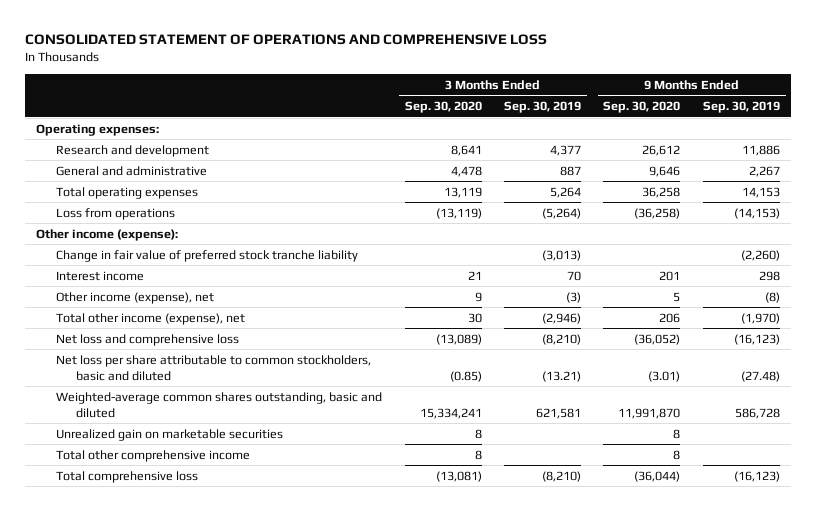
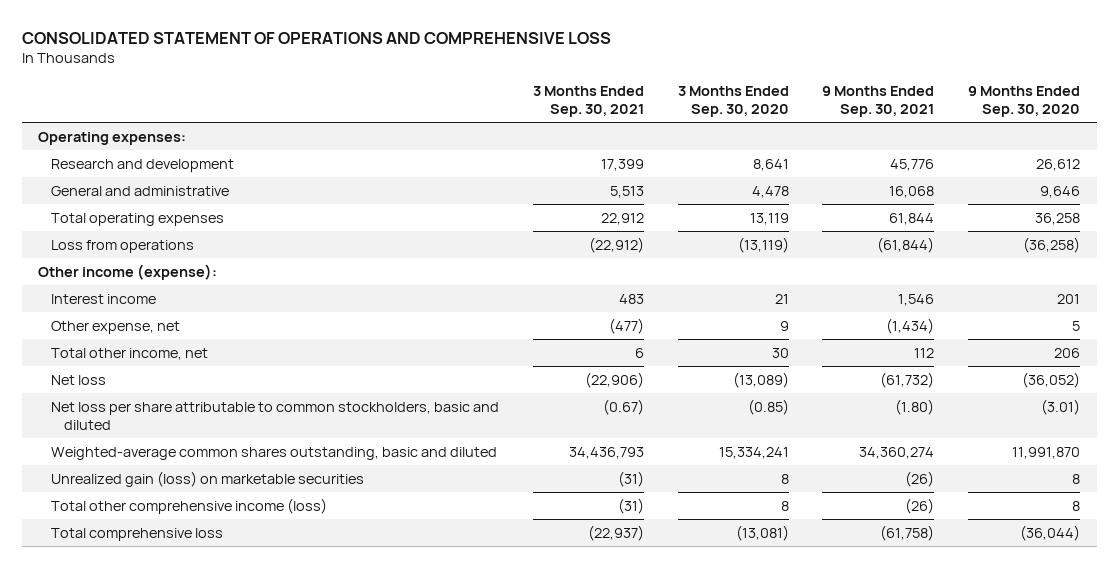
- | 3 Months Ended Sep. 30, 2020 | 3 Months Ended Sep. 30, 2019 | 9 Months Ended Sep. 30, 2020 | 9 Months Ended Sep. 30, 2019
+ | 3 Months Ended Sep. 30, 2021 | 3 Months Ended Sep. 30, 2020 | 9 Months Ended Sep. 30, 2021 | 9 Months Ended Sep. 30, 2020
- Change in fair value of preferred stock tranche liability | | (3,013) | | (2,260)
- Other income (expense), net | 9 | (3) | 5 | (8)
- Total other income (expense), net | 30 | (2,946) | 206 | (1,970)
- Net loss and comprehensive loss | (13,089) | (8,210) | (36,052) | (16,123)
+ Other expense, net | (477) | 9 | (1,434) | 5
+ Total other income, net | 6 | 30 | 112 | 206
+ Net loss | (22,906) | (13,089) | (61,732) | (36,052)
- Unrealized gain on marketable securities | 8 | | 8 |
- Total other comprehensive income | 8 | | 8 |
+ Unrealized gain (loss) on marketable securities | (31) | 8 | (26) | 8
+ Total other comprehensive income (loss) | (31) | 8 | (26) | 8

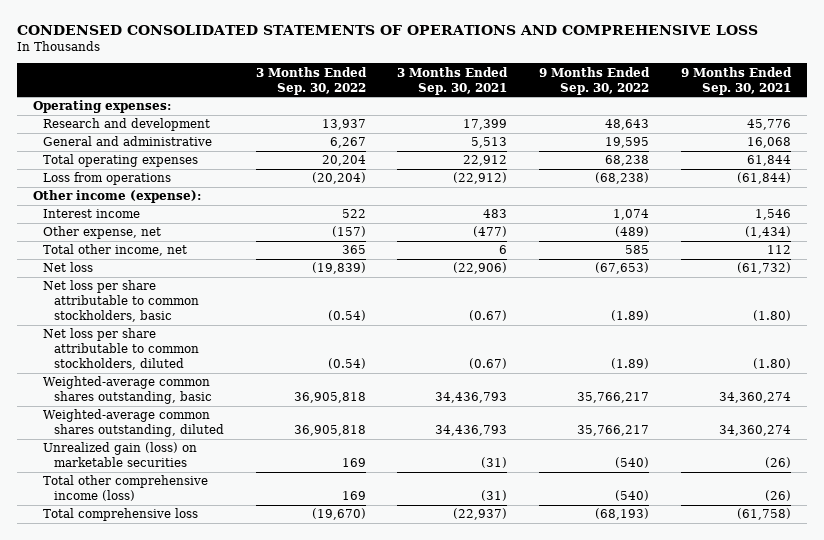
- CONSOLIDATED STATEMENT OF OPERATIONS AND COMPREHENSIVE LOSS
+ CONDENSED CONSOLIDATED STATEMENTS OF OPERATIONS AND COMPREHENSIVE LOSS
- | 3 Months Ended Sep. 30, 2021 | 3 Months Ended Sep. 30, 2020 | 9 Months Ended Sep. 30, 2021 | 9 Months Ended Sep. 30, 2020
+ | 3 Months Ended Sep. 30, 2022 | 3 Months Ended Sep. 30, 2021 | 9 Months Ended Sep. 30, 2022 | 9 Months Ended Sep. 30, 2021
- Net loss per share attributable to common stockholders, basic and diluted | (0.67) | (0.85) | (1.80) | (3.01)
- Weighted-average common shares outstanding, basic and diluted | 34,436,793 | 15,334,241 | 34,360,274 | 11,991,870
+ Net loss per share attributable to common stockholders, basic | (0.54) | (0.67) | (1.89) | (1.80)
+ Net loss per share attributable to common stockholders, diluted | (0.54) | (0.67) | (1.89) | (1.80)
+ Weighted-average common shares outstanding, basic | 36,905,818 | 34,436,793 | 35,766,217 | 34,360,274
+ Weighted-average common shares outstanding, diluted | 36,905,818 | 34,436,793 | 35,766,217 | 34,360,274

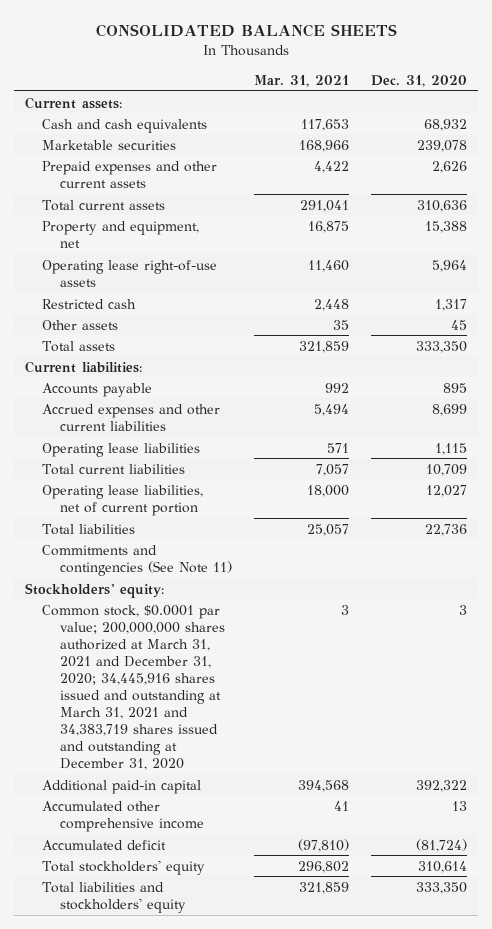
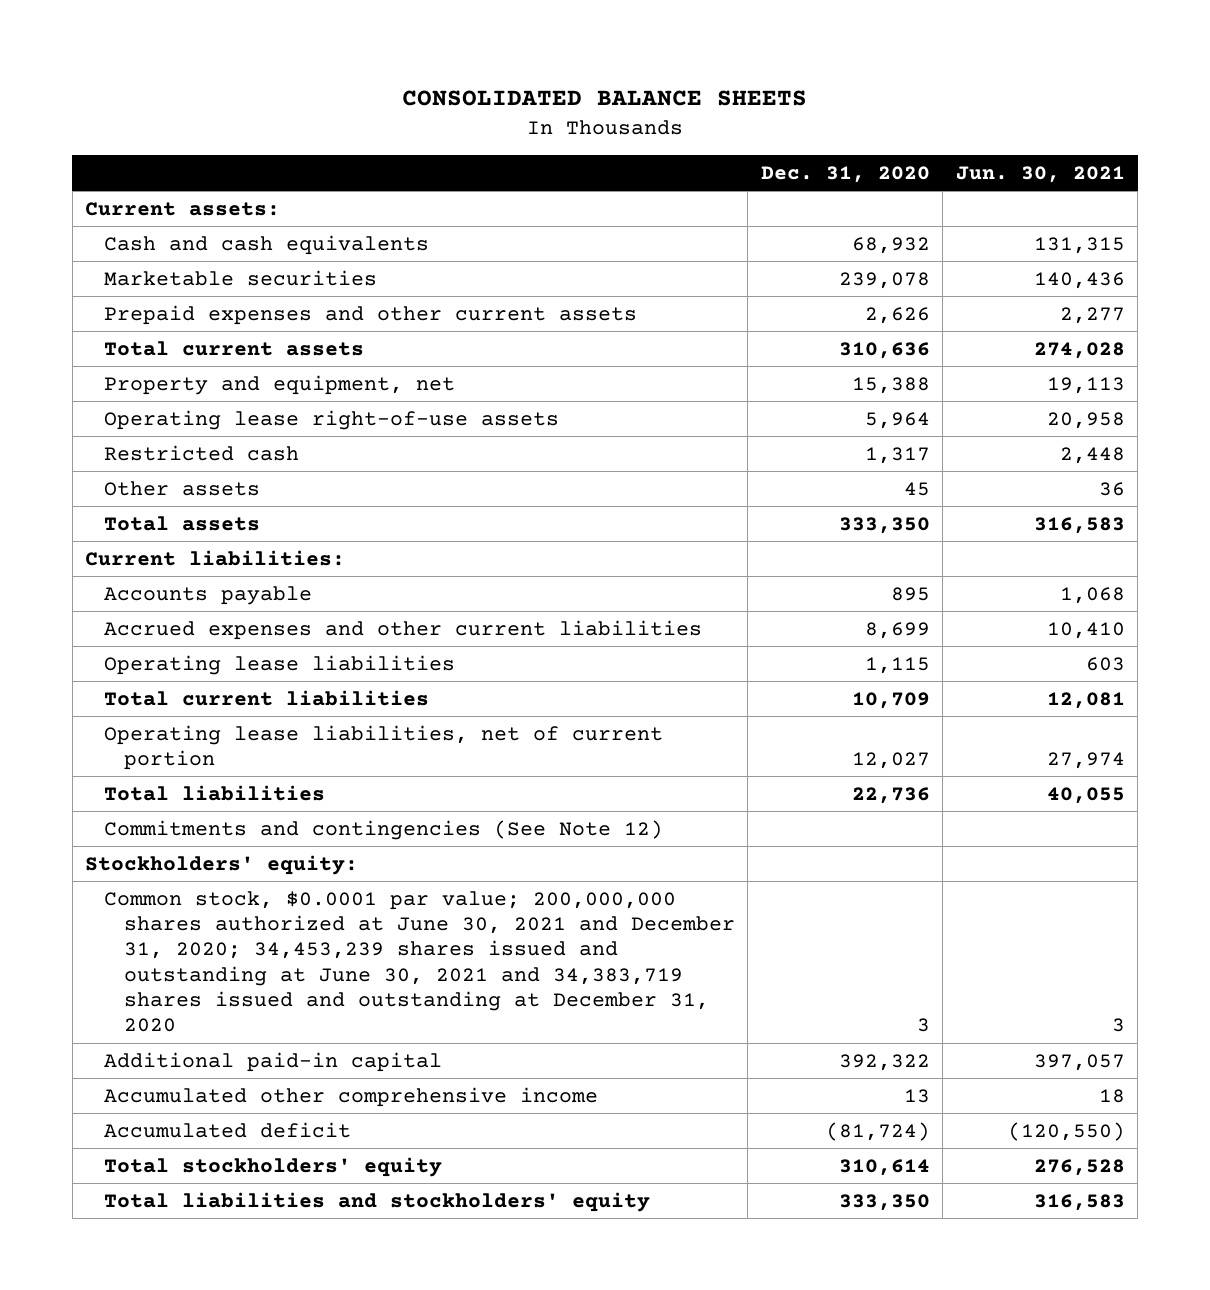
- | Mar. 31, 2021 | Dec. 31, 2020
+ | Dec. 31, 2020 | Jun. 30, 2021
- Commitments and contingencies (See Note 11)
+ Commitments and contingencies (See Note 12)
- Common stock, $0.0001 par value; 200,000,000 shares authorized at March 31, 2021 and December 31, 2020; 34,445,916 shares issued and outstanding at March 31, 2021 and 34,383,719 shares issued and outstanding at December 31, 2020 | 3 | 3
+ Common stock, $0.0001 par value; 200,000,000 shares authorized at June 30, 2021 and December 31, 2020; 34,453,239 shares issued and outstanding at June 30, 2021 and 34,383,719 shares issued and outstanding at December 31, 2020 | 3 | 3

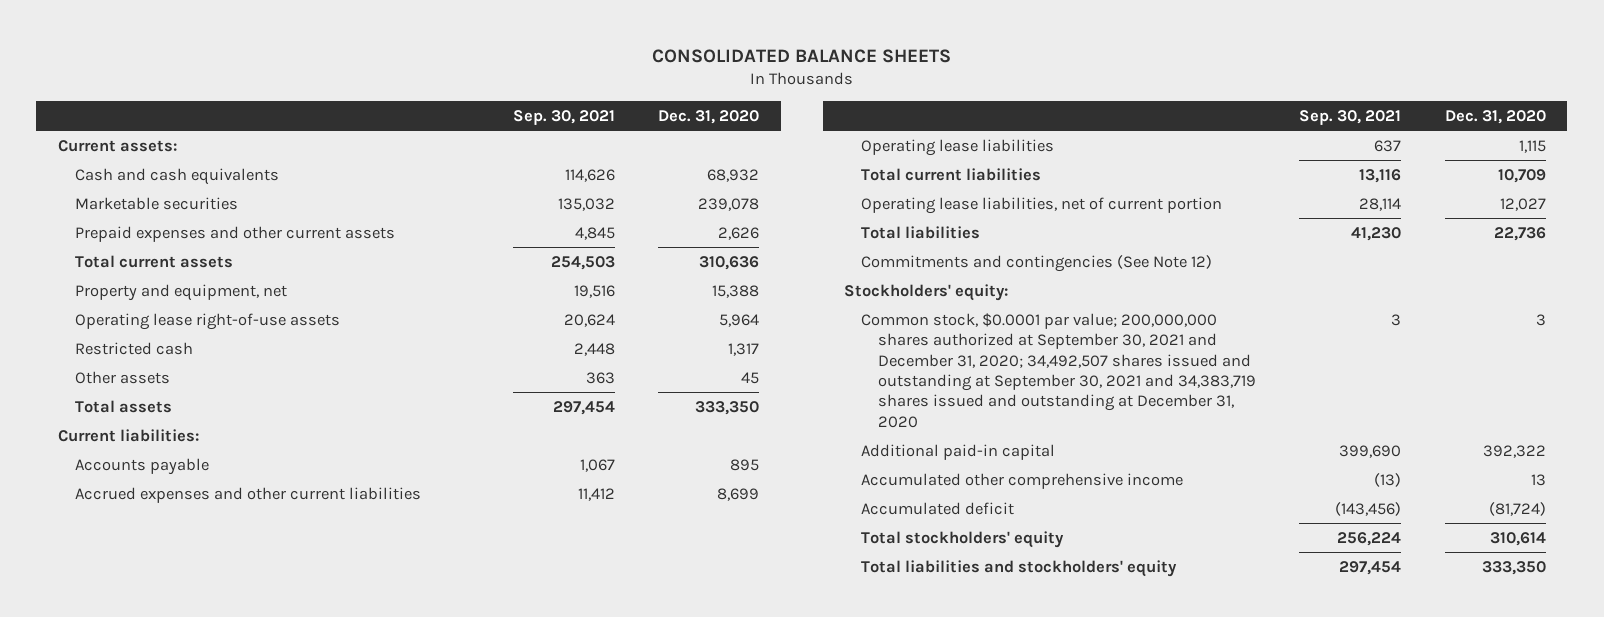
- | Dec. 31, 2020 | Jun. 30, 2021
+ | Sep. 30, 2021 | Dec. 31, 2020
- Common stock, $0.0001 par value; 200,000,000 shares authorized at June 30, 2021 and December 31, 2020; 34,453,239 shares issued and outstanding at June 30, 2021 and 34,383,719 shares issued and outstanding at December 31, 2020 | 3 | 3
+ Common stock, $0.0001 par value; 200,000,000 shares authorized at September 30, 2021 and December 31, 2020; 34,492,507 shares issued and outstanding at September 30, 2021 and 34,383,719 shares issued and outstanding at December 31, 2020 | 3 | 3

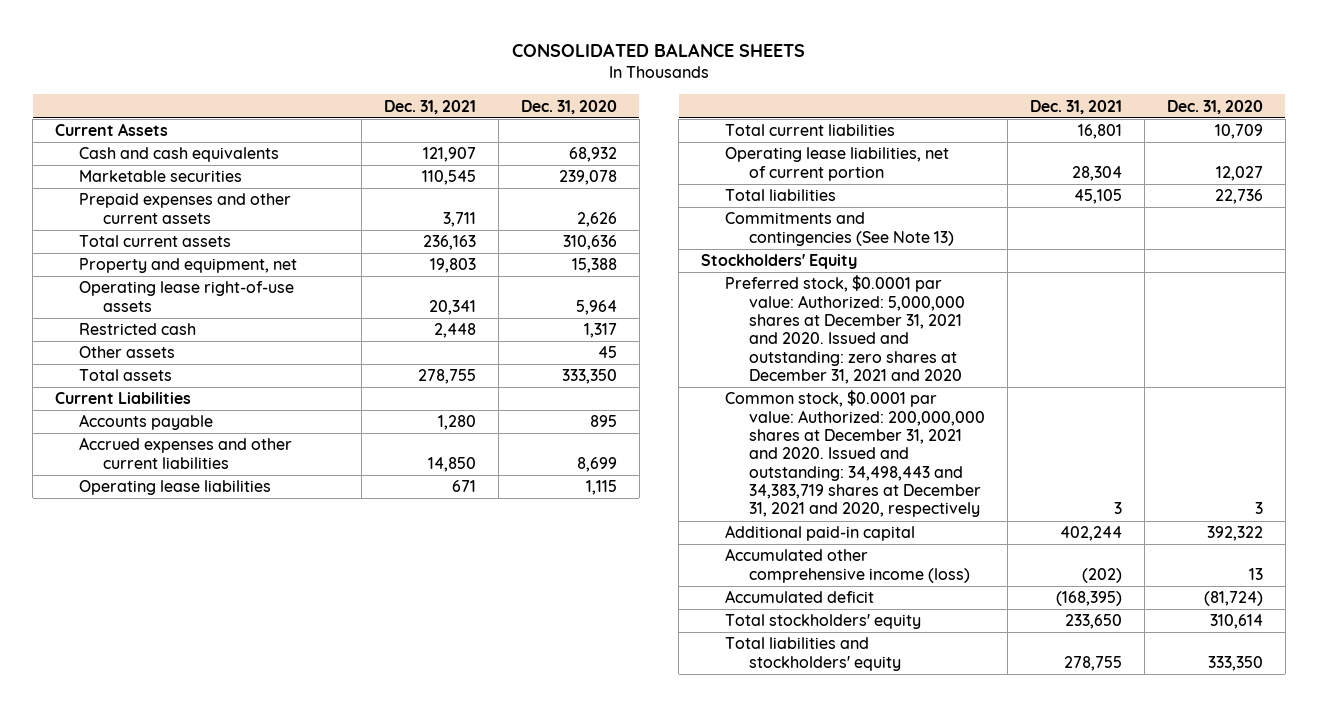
- | Sep. 30, 2021 | Dec. 31, 2020
+ | Dec. 31, 2021 | Dec. 31, 2020
- Current assets:
+ Current Assets
- Current liabilities:
+ Current Liabilities
- Commitments and contingencies (See Note 12)
- Stockholders' equity:
- Common stock, $0.0001 par value; 200,000,000 shares authorized at September 30, 2021 and December 31, 2020; 34,492,507 shares issued and outstanding at September 30, 2021 and 34,383,719 shares issued and outstanding at December 31, 2020 | 3 | 3
+ Commitments and contingencies (See Note 13)
+ Stockholders' Equity
+ Preferred stock, $0.0001 par value: Authorized: 5,000,000 shares at December 31, 2021 and 2020. Issued and outstanding: zero shares at December 31, 2021 and 2020
+ Common stock, $0.0001 par value: Authorized: 200,000,000 shares at December 31, 2021 and 2020. Issued and outstanding: 34,498,443 and 34,383,719 shares at December 31, 2021 and 2020, respectively | 3 | 3
- Accumulated other comprehensive income | (13) | 13
+ Accumulated other comprehensive income (loss) | (202) | 13

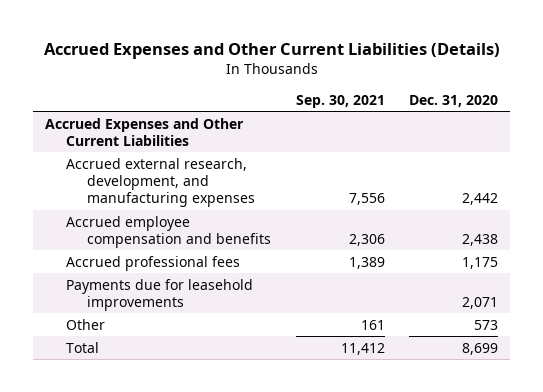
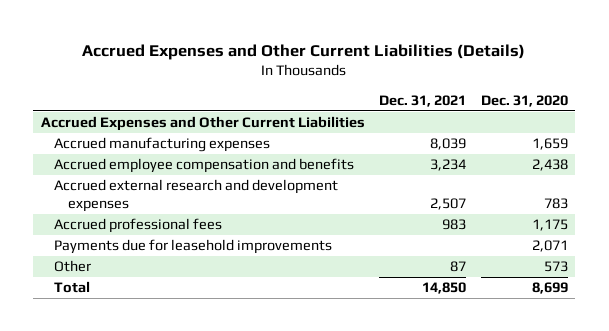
- | Sep. 30, 2021 | Dec. 31, 2020
+ | Dec. 31, 2021 | Dec. 31, 2020
- Accrued external research, development, and manufacturing expenses | 7,556 | 2,442
+ Accrued manufacturing expenses | 8,039 | 1,659
+ Accrued external research and development expenses | 2,507 | 783

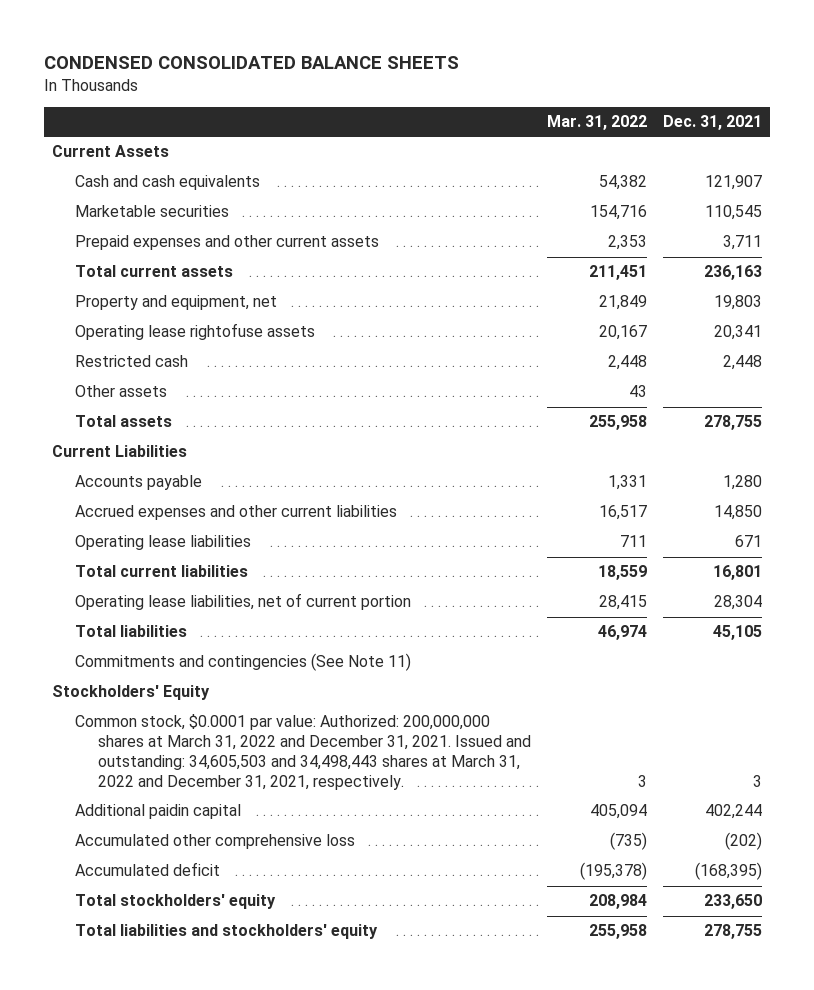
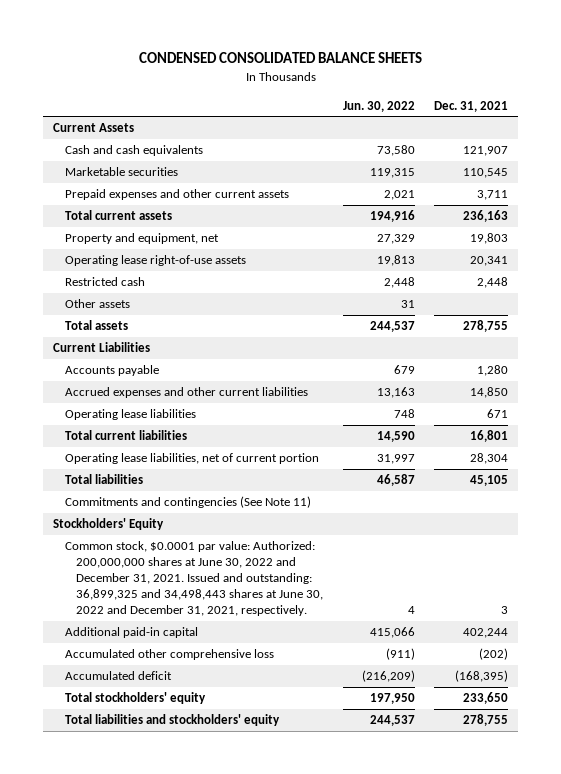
- | Mar. 31, 2022 | Dec. 31, 2021
+ | Jun. 30, 2022 | Dec. 31, 2021
- Operating lease rightofuse assets | 20,167 | 20,341
+ Operating lease right-of-use assets | 19,813 | 20,341
- Common stock, $0.0001 par value: Authorized: 200,000,000 shares at March 31, 2022 and December 31, 2021. Issued and outstanding: 34,605,503 and 34,498,443 shares at March 31, 2022 and December 31, 2021, respectively. | 3 | 3
- Additional paidin capital | 405,094 | 402,244
+ Common stock, $0.0001 par value: Authorized: 200,000,000 shares at June 30, 2022 and December 31, 2021. Issued and outstanding: 36,899,325 and 34,498,443 shares at June 30, 2022 and December 31, 2021, respectively. | 4 | 3
+ Additional paid-in capital | 415,066 | 402,244

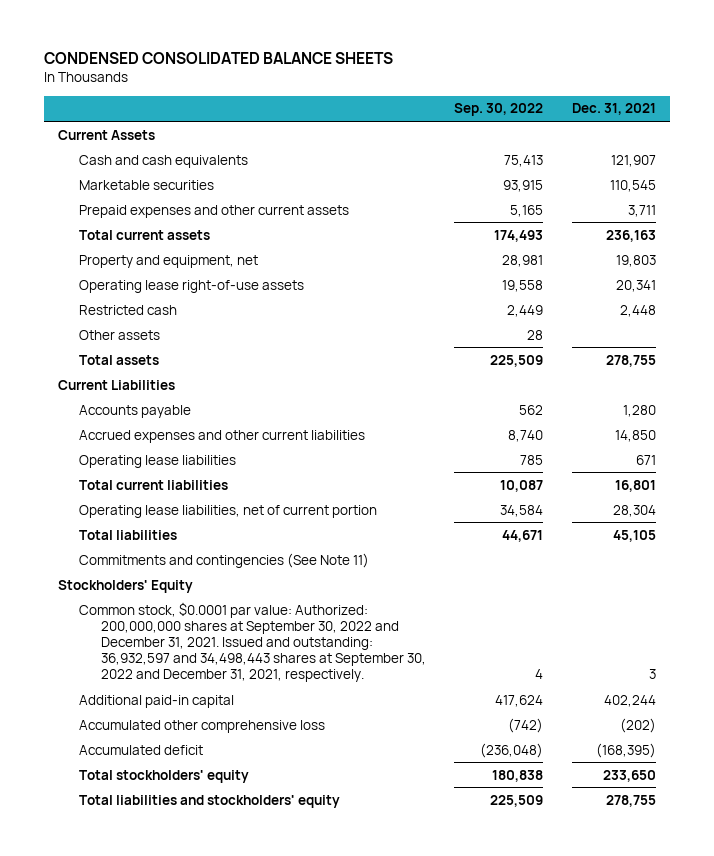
- | Jun. 30, 2022 | Dec. 31, 2021
+ | Sep. 30, 2022 | Dec. 31, 2021
- Common stock, $0.0001 par value: Authorized: 200,000,000 shares at June 30, 2022 and December 31, 2021. Issued and outstanding: 36,899,325 and 34,498,443 shares at June 30, 2022 and December 31, 2021, respectively. | 4 | 3
+ Common stock, $0.0001 par value: Authorized: 200,000,000 shares at September 30, 2022 and December 31, 2021. Issued and outstanding: 36,932,597 and 34,498,443 shares at September 30, 2022 and December 31, 2021, respectively. | 4 | 3

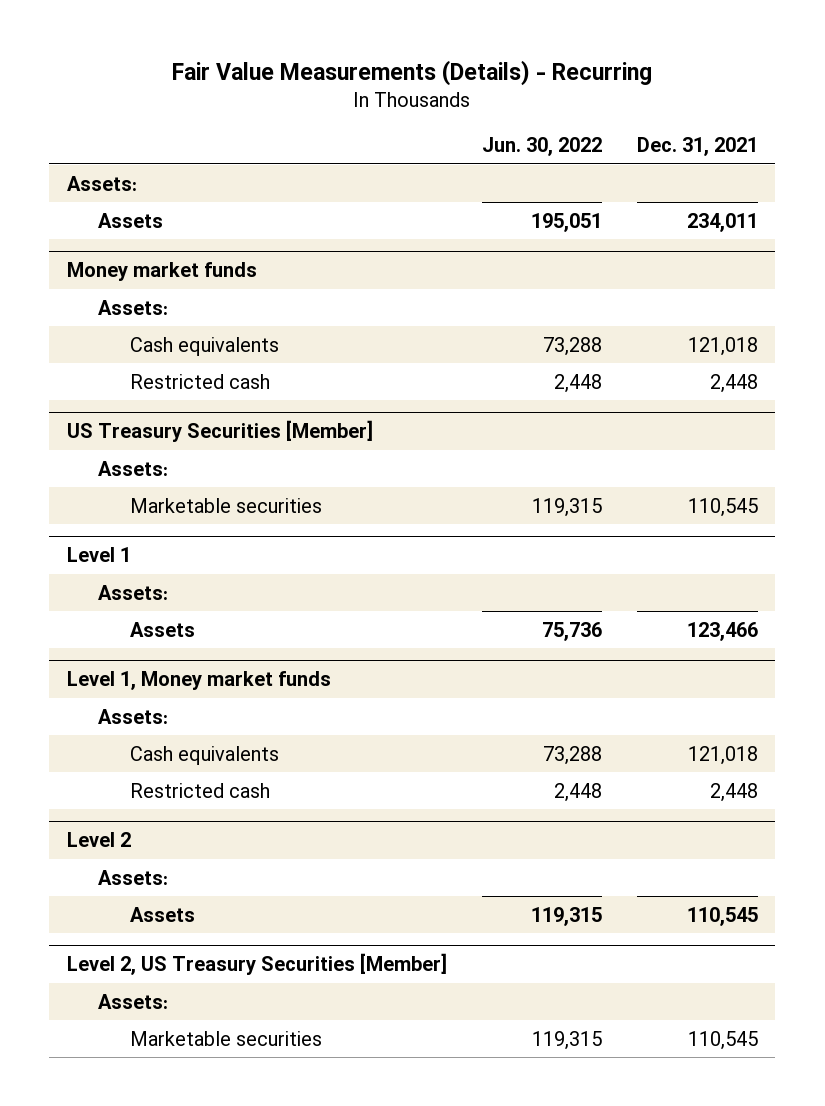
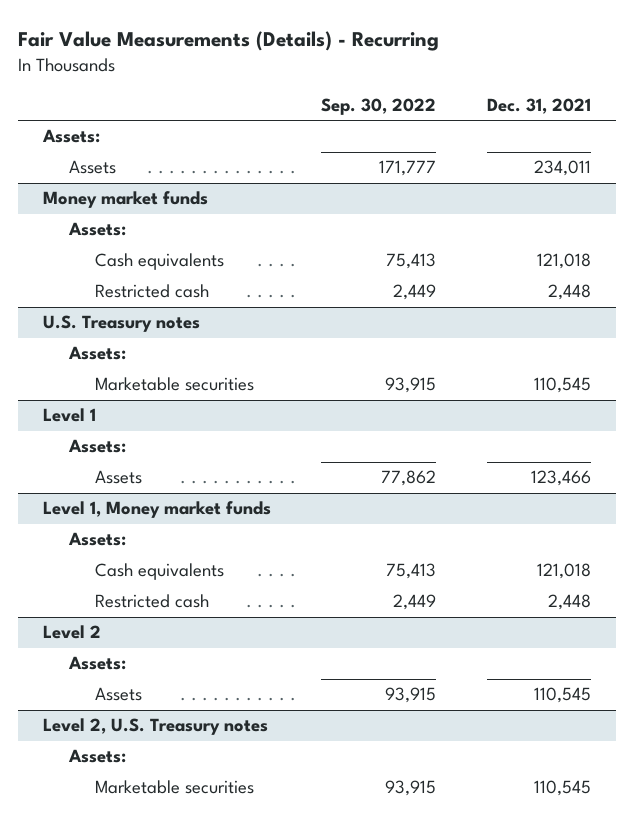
- | Jun. 30, 2022 | Dec. 31, 2021
+ | Sep. 30, 2022 | Dec. 31, 2021
- US Treasury Securities [Member]
+ U.S. Treasury notes
- Level 2, US Treasury Securities [Member]
+ Level 2, U.S. Treasury notes

